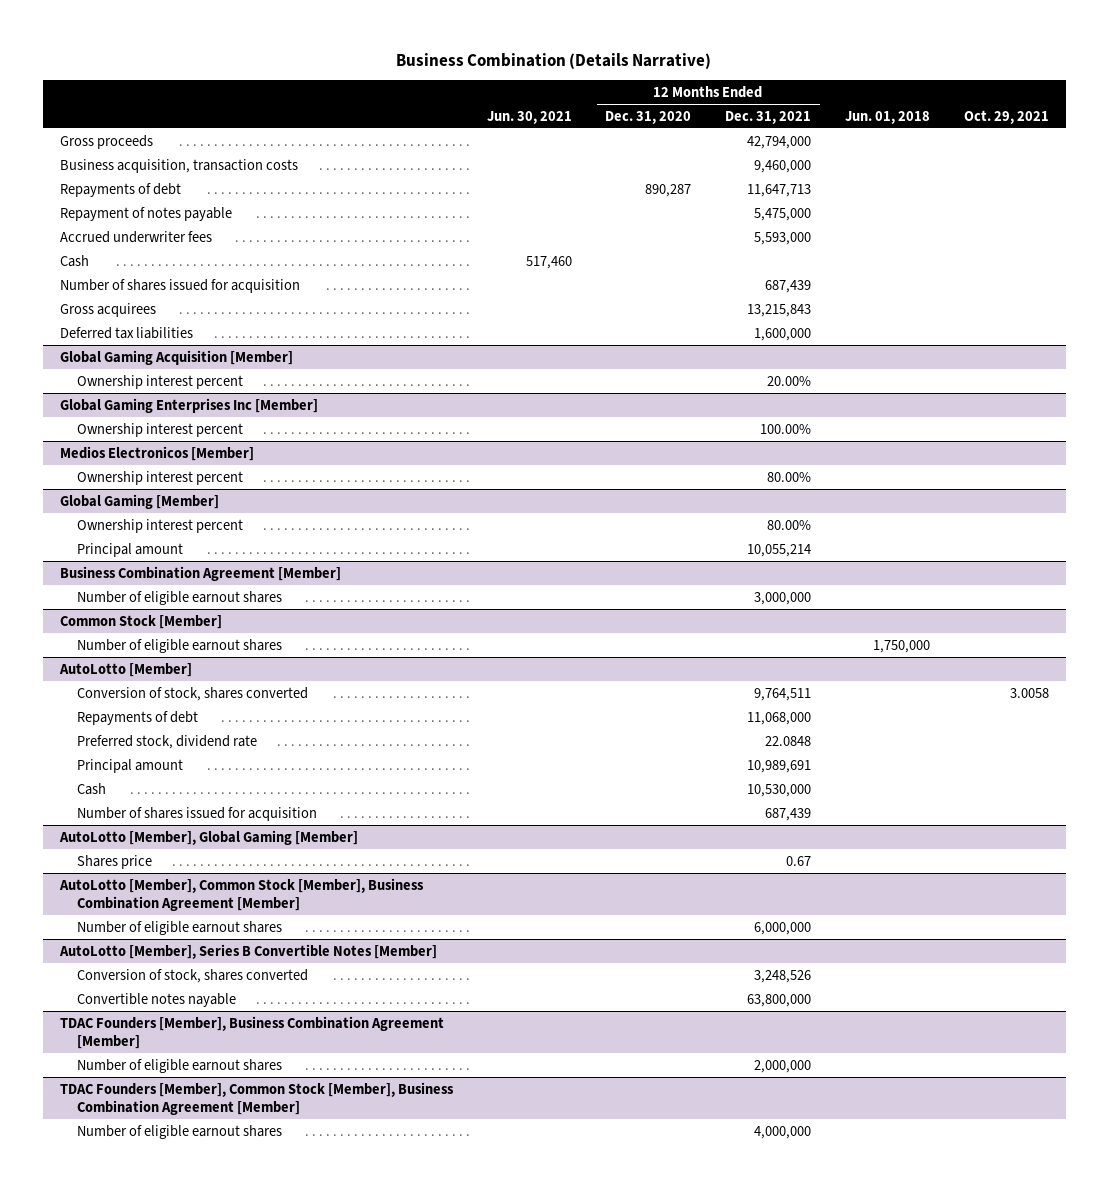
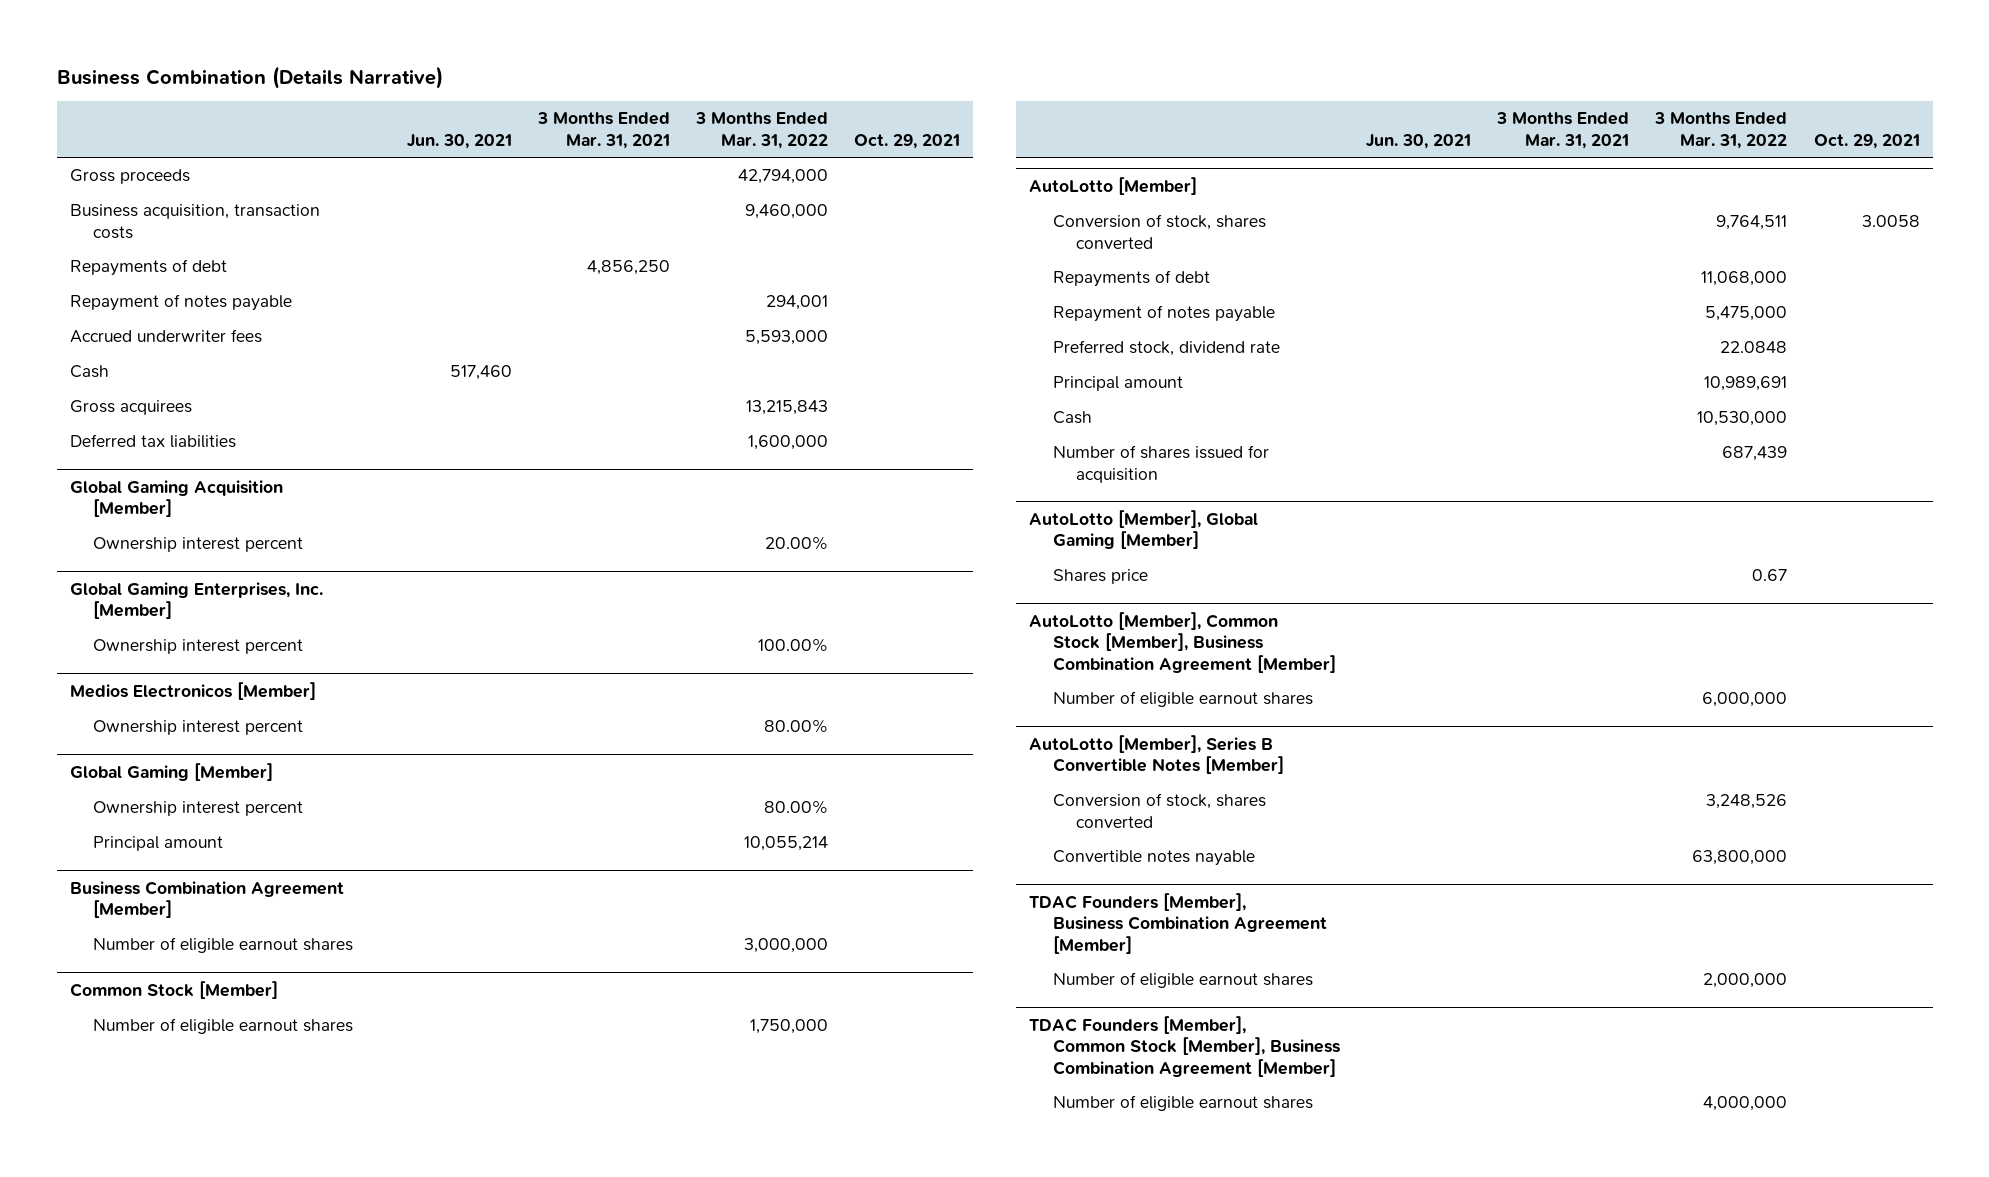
- | Jun. 30, 2021 | 12 Months Ended Dec. 31, 2020 | 12 Months Ended Dec. 31, 2021 | Jun. 01, 2018 | Oct. 29, 2021
+ | Jun. 30, 2021 | 3 Months Ended Mar. 31, 2021 | 3 Months Ended Mar. 31, 2022 | Oct. 29, 2021
- Number of shares issued for acquisition | | | 687,439 | |
- Global Gaming Enterprises Inc [Member]
+ Global Gaming Enterprises, Inc. [Member]
@ AutoLotto [Member]
+ Repayment of notes payable | | | 5,475,000 |

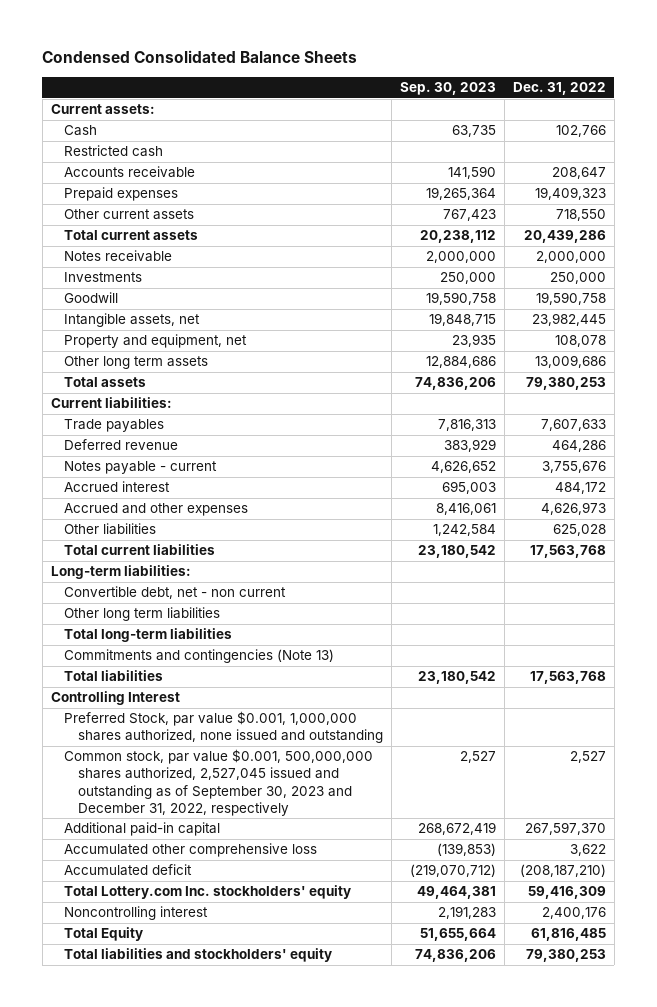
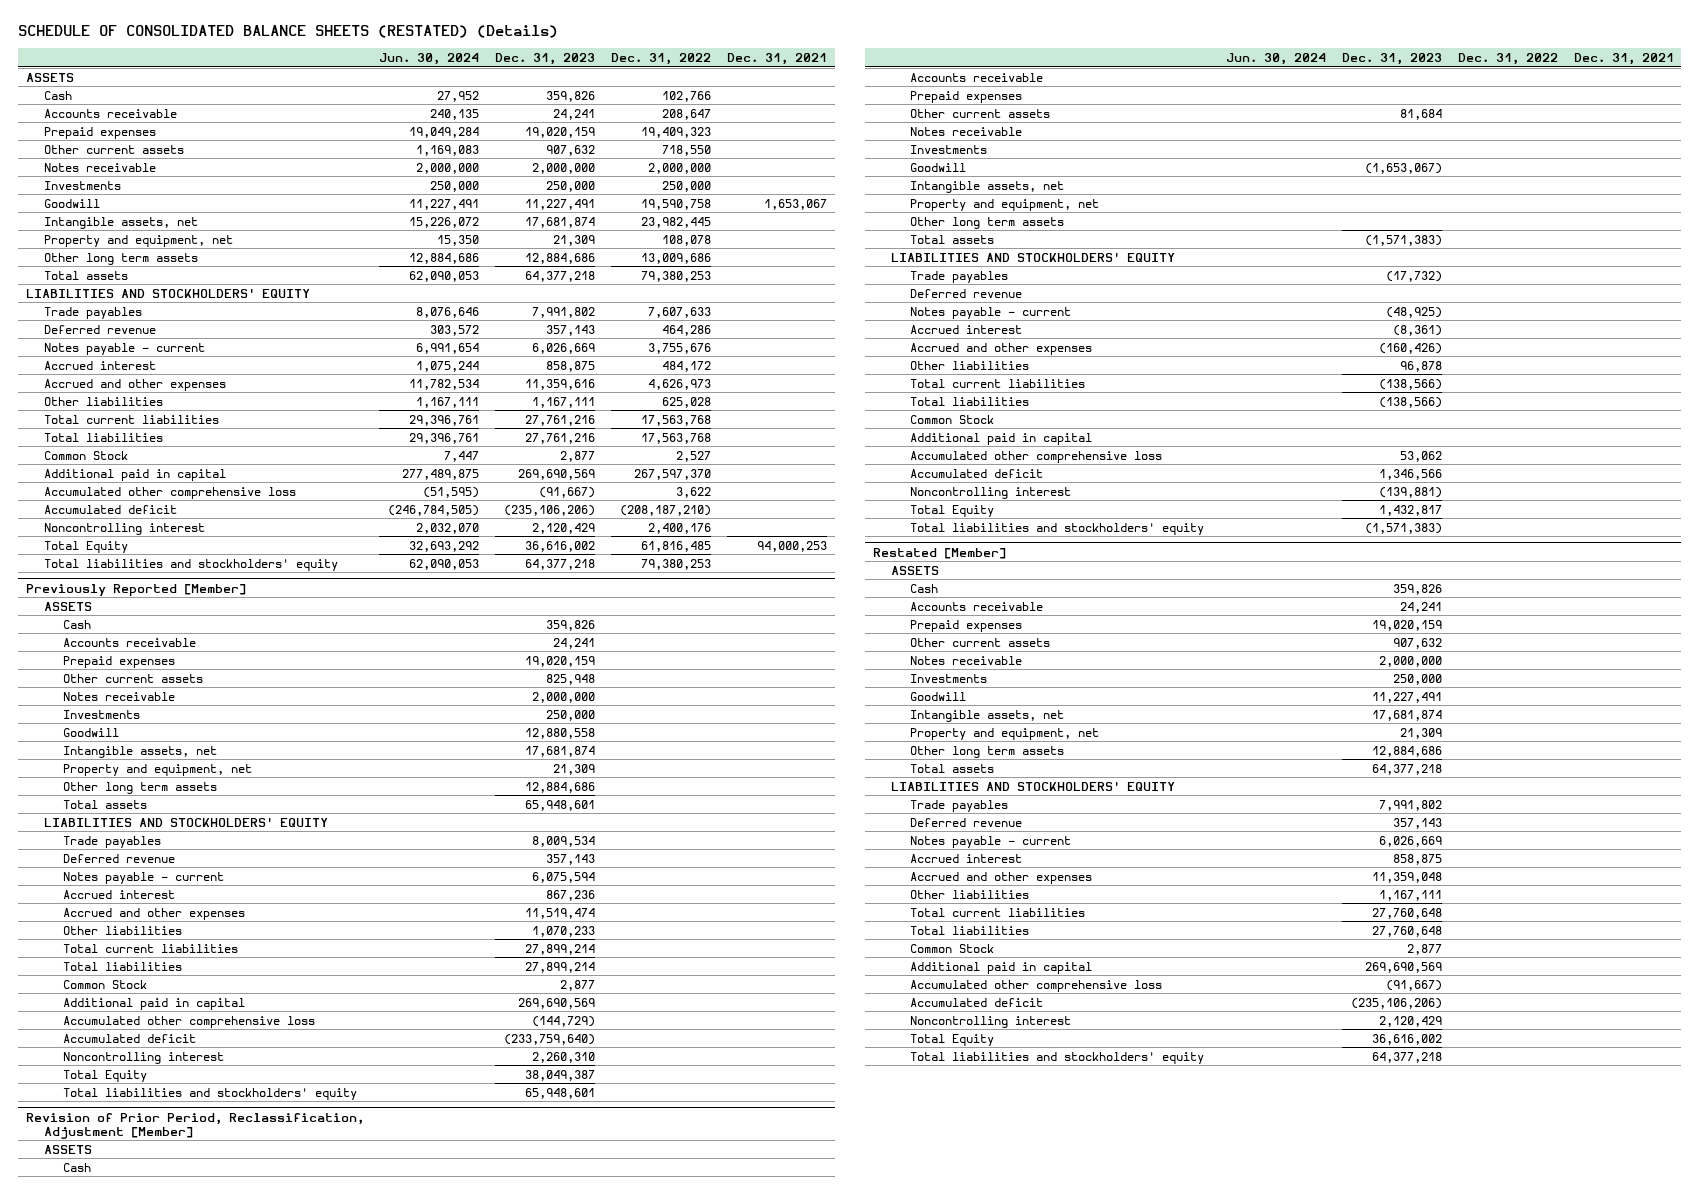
- Condensed Consolidated Balance Sheets
+ SCHEDULE OF CONSOLIDATED BALANCE SHEETS (RESTATED) (Details)
- | Sep. 30, 2023 | Dec. 31, 2022
+ | Jun. 30, 2024 | Dec. 31, 2023 | Dec. 31, 2022 | Dec. 31, 2021
- Current assets:
+ ASSETS
- Restricted cash
- Total current assets | 20,238,112 | 20,439,286
- Current liabilities:
+ LIABILITIES AND STOCKHOLDERS' EQUITY
- Long-term liabilities:
- Convertible debt, net - non current
- Other long term liabilities
- Total long-term liabilities
- Commitments and contingencies (Note 13)
- Controlling Interest
- Preferred Stock, par value $0.001, 1,000,000 shares authorized, none issued and outstanding
- Common stock, par value $0.001, 500,000,000 shares authorized, 2,527,045 issued and outstanding as of September 30, 2023 and December 31, 2022, respectively | 2,527 | 2,527
- Additional paid-in capital | 268,672,419 | 267,597,370
+ Common Stock | 7,447 | 2,877 | 2,527 |
+ Additional paid in capital | 277,489,875 | 269,690,569 | 267,597,370 |
- Total Lottery.com Inc. stockholders' equity | 49,464,381 | 59,416,309
+ Previously Reported [Member]
+ ASSETS
+ Cash | | 359,826 | |
+ Accounts receivable | | 24,241 | |
+ Prepaid expenses | | 19,020,159 | |
+ Other current assets | | 825,948 | |
+ Notes receivable | | 2,000,000 | |
+ Investments | | 250,000 | |
+ Goodwill | | 12,880,558 | |
+ Intangible assets, net | | 17,681,874 | |
+ Property and equipment, net | | 21,309 | |
+ Other long term assets | | 12,884,686 | |
+ Total assets | | 65,948,601 | |
+ LIABILITIES AND STOCKHOLDERS' EQUITY
+ Trade payables | | 8,009,534 | |
+ Deferred revenue | | 357,143 | |
+ Notes payable - current | | 6,075,594 | |
+ Accrued interest | | 867,236 | |
+ Accrued and other expenses | | 11,519,474 | |
+ Other liabilities | | 1,070,233 | |
+ Total current liabilities | | 27,899,214 | |
+ Total liabilities | | 27,899,214 | |
+ Common Stock | | 2,877 | |
+ Additional paid in capital | | 269,690,569 | |
+ Accumulated other comprehensive loss | | (144,729) | |
+ Accumulated deficit | | (233,759,640) | |
+ Noncontrolling interest | | 2,260,310 | |
+ Total Equity | | 38,049,387 | |
+ Total liabilities and stockholders' equity | | 65,948,601 | |
+ Revision of Prior Period, Reclassification, Adjustment [Member]
+ ASSETS
+ Cash
+ Accounts receivable
+ Prepaid expenses
+ Other current assets | | 81,684 | |
+ Notes receivable
+ Investments
+ Goodwill | | (1,653,067) | |
+ Intangible assets, net
+ Property and equipment, net
+ Other long term assets
+ Total assets | | (1,571,383) | |
+ LIABILITIES AND STOCKHOLDERS' EQUITY
+ Trade payables | | (17,732) | |
+ Deferred revenue
+ Notes payable - current | | (48,925) | |
+ Accrued interest | | (8,361) | |
+ Accrued and other expenses | | (160,426) | |
+ Other liabilities | | 96,878 | |
+ Total current liabilities | | (138,566) | |
+ Total liabilities | | (138,566) | |
+ Common Stock
+ Additional paid in capital
+ Accumulated other comprehensive loss | | 53,062 | |
+ Accumulated deficit | | 1,346,566 | |
+ Noncontrolling interest | | (139,881) | |
+ Total Equity | | 1,432,817 | |
+ Total liabilities and stockholders' equity | | (1,571,383) | |
+ Restated [Member]
+ ASSETS
+ Cash | | 359,826 | |
+ Accounts receivable | | 24,241 | |
+ Prepaid expenses | | 19,020,159 | |
+ Other current assets | | 907,632 | |
+ Notes receivable | | 2,000,000 | |
+ Investments | | 250,000 | |
+ Goodwill | | 11,227,491 | |
+ Intangible assets, net | | 17,681,874 | |
+ Property and equipment, net | | 21,309 | |
+ Other long term assets | | 12,884,686 | |
+ Total assets | | 64,377,218 | |
+ LIABILITIES AND STOCKHOLDERS' EQUITY
+ Trade payables | | 7,991,802 | |
+ Deferred revenue | | 357,143 | |
+ Notes payable - current | | 6,026,669 | |
+ Accrued interest | | 858,875 | |
+ Accrued and other expenses | | 11,359,048 | |
+ Other liabilities | | 1,167,111 | |
+ Total current liabilities | | 27,760,648 | |
+ Total liabilities | | 27,760,648 | |
+ Common Stock | | 2,877 | |
+ Additional paid in capital | | 269,690,569 | |
+ Accumulated other comprehensive loss | | (91,667) | |
+ Accumulated deficit | | (235,106,206) | |
+ Noncontrolling interest | | 2,120,429 | |
+ Total Equity | | 36,616,002 | |
+ Total liabilities and stockholders' equity | | 64,377,218 | |

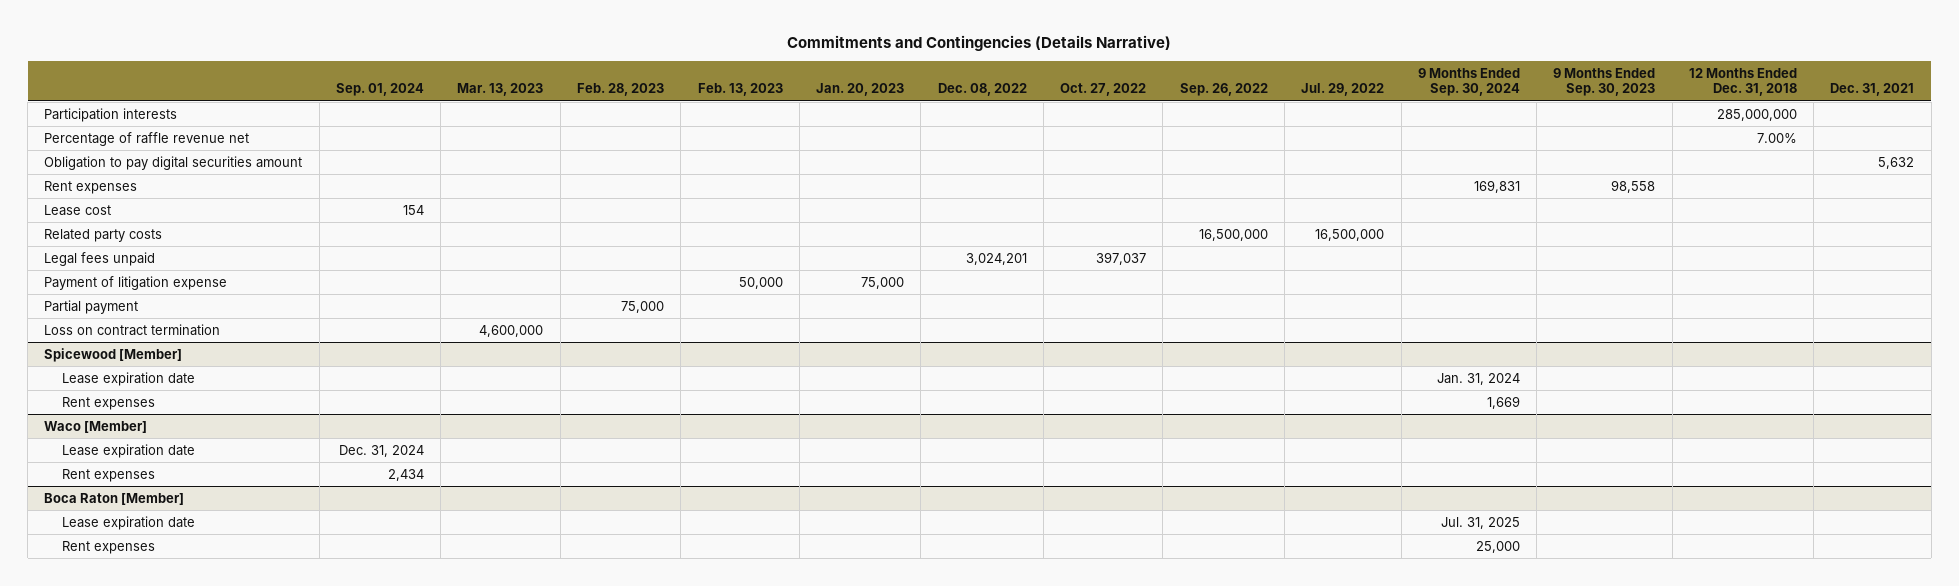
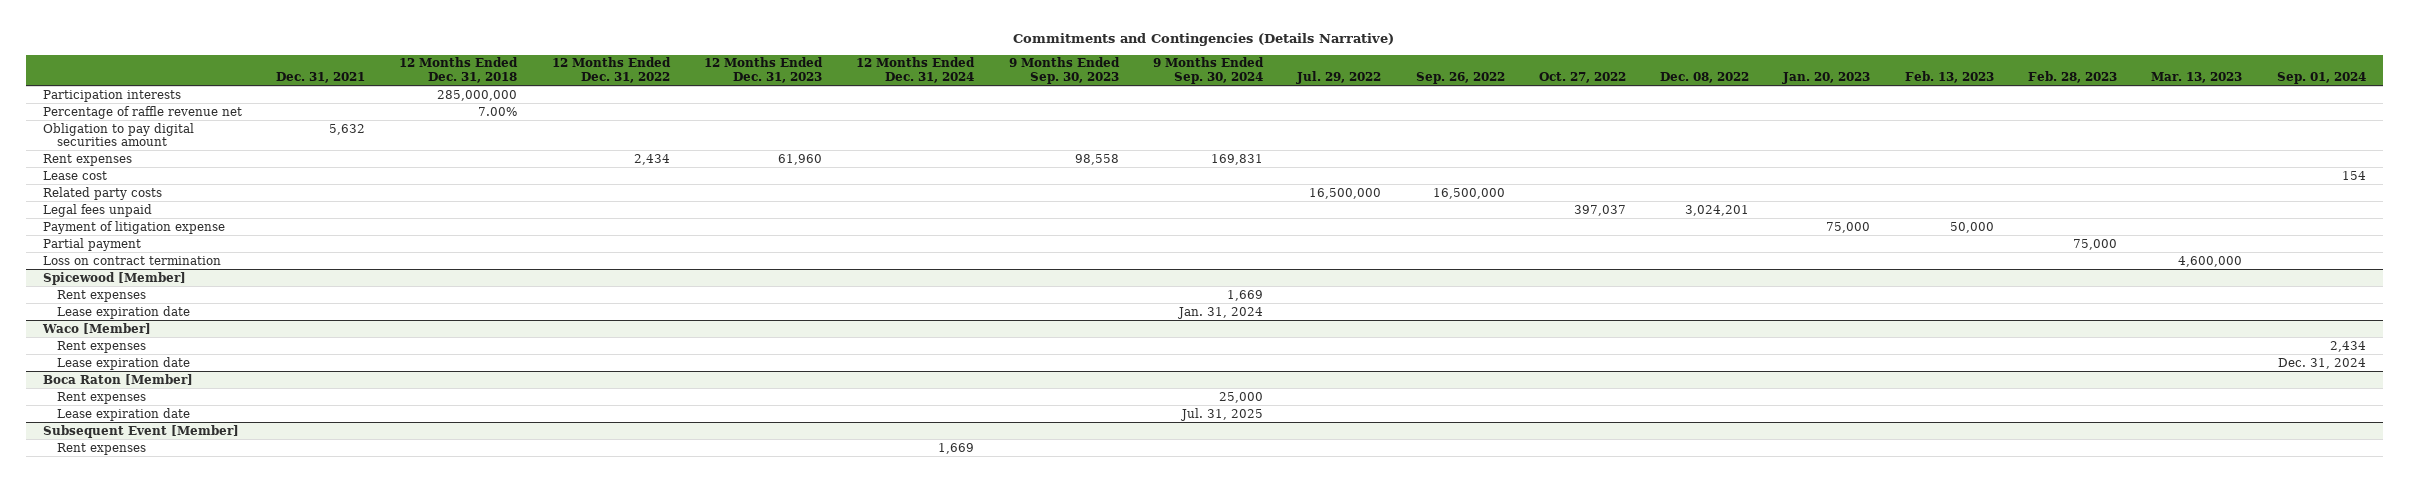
- | Sep. 01, 2024 | Mar. 13, 2023 | Feb. 28, 2023 | Feb. 13, 2023 | Jan. 20, 2023 | Dec. 08, 2022 | Oct. 27, 2022 | Sep. 26, 2022 | Jul. 29, 2022 | 9 Months Ended Sep. 30, 2024 | 9 Months Ended Sep. 30, 2023 | 12 Months Ended Dec. 31, 2018 | Dec. 31, 2021
+ | Dec. 31, 2021 | 12 Months Ended Dec. 31, 2018 | 12 Months Ended Dec. 31, 2022 | 12 Months Ended Dec. 31, 2023 | 12 Months Ended Dec. 31, 2024 | 9 Months Ended Sep. 30, 2023 | 9 Months Ended Sep. 30, 2024 | Jul. 29, 2022 | Sep. 26, 2022 | Oct. 27, 2022 | Dec. 08, 2022 | Jan. 20, 2023 | Feb. 13, 2023 | Feb. 28, 2023 | Mar. 13, 2023 | Sep. 01, 2024
@ Spicewood [Member]
moved down: Lease expiration date | | | | | | | Jan. 31, 2024 | | | | | | | | |
@ Waco [Member]
moved down: Lease expiration date | | | | | | | | | | | | | | | | Dec. 31, 2024
@ Boca Raton [Member]
moved down: Lease expiration date | | | | | | | Jul. 31, 2025 | | | | | | | | |
+ Subsequent Event [Member]
+ Rent expenses | | | | | 1,669 | | | | | | | | | | |

